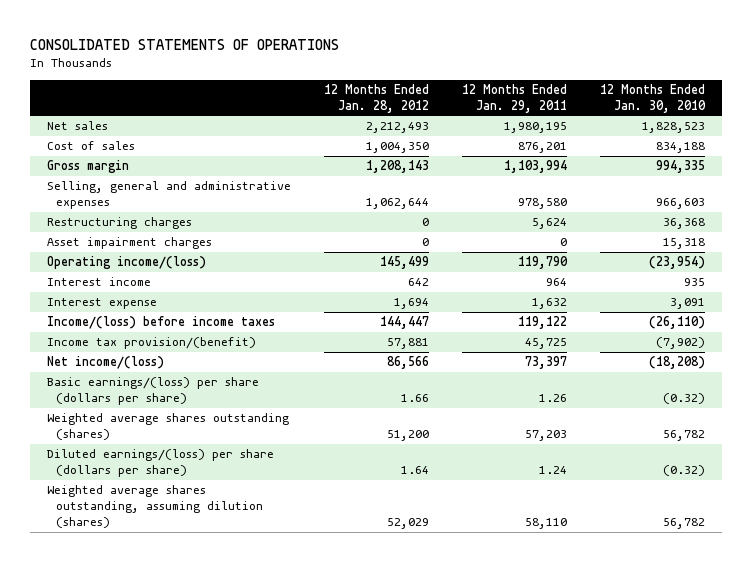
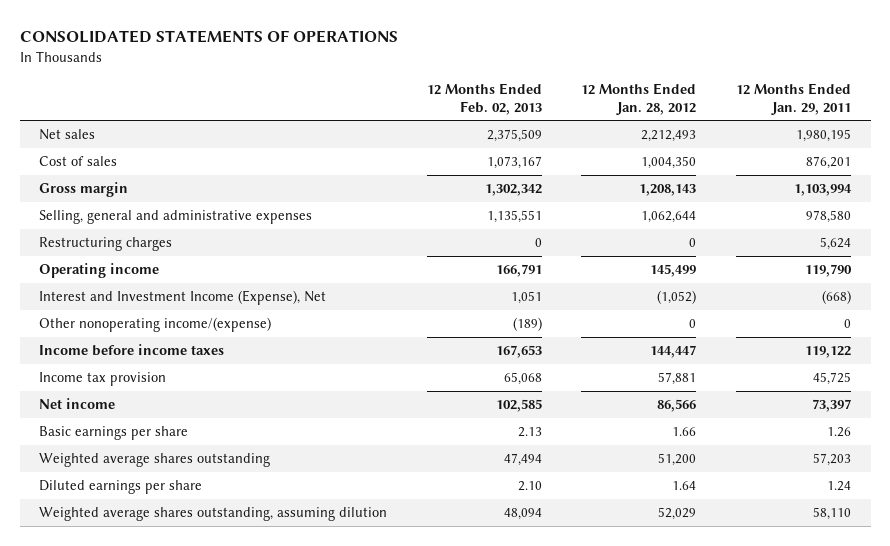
- | 12 Months Ended Jan. 28, 2012 | 12 Months Ended Jan. 29, 2011 | 12 Months Ended Jan. 30, 2010
+ | 12 Months Ended Feb. 02, 2013 | 12 Months Ended Jan. 28, 2012 | 12 Months Ended Jan. 29, 2011
- Asset impairment charges | 0 | 0 | 15,318
- Operating income/(loss) | 145,499 | 119,790 | (23,954)
- Interest income | 642 | 964 | 935
- Interest expense | 1,694 | 1,632 | 3,091
- Income/(loss) before income taxes | 144,447 | 119,122 | (26,110)
- Income tax provision/(benefit) | 57,881 | 45,725 | (7,902)
- Net income/(loss) | 86,566 | 73,397 | (18,208)
- Basic earnings/(loss) per share (dollars per share) | 1.66 | 1.26 | (0.32)
- Weighted average shares outstanding (shares) | 51,200 | 57,203 | 56,782
- Diluted earnings/(loss) per share (dollars per share) | 1.64 | 1.24 | (0.32)
- Weighted average shares outstanding, assuming dilution (shares) | 52,029 | 58,110 | 56,782
+ Operating income | 166,791 | 145,499 | 119,790
+ Interest and Investment Income (Expense), Net | 1,051 | (1,052) | (668)
+ Other nonoperating income/(expense) | (189) | 0 | 0
+ Income before income taxes | 167,653 | 144,447 | 119,122
+ Income tax provision | 65,068 | 57,881 | 45,725
+ Net income | 102,585 | 86,566 | 73,397
+ Basic earnings per share | 2.13 | 1.66 | 1.26
+ Weighted average shares outstanding | 47,494 | 51,200 | 57,203
+ Diluted earnings per share | 2.10 | 1.64 | 1.24
+ Weighted average shares outstanding, assuming dilution | 48,094 | 52,029 | 58,110

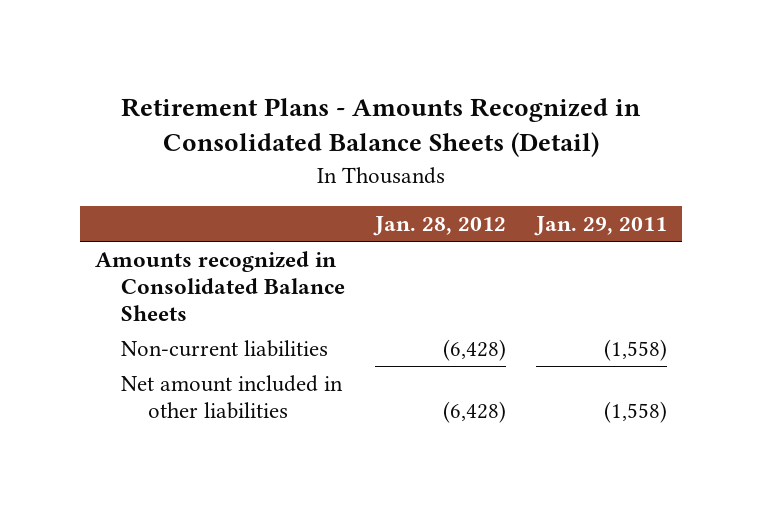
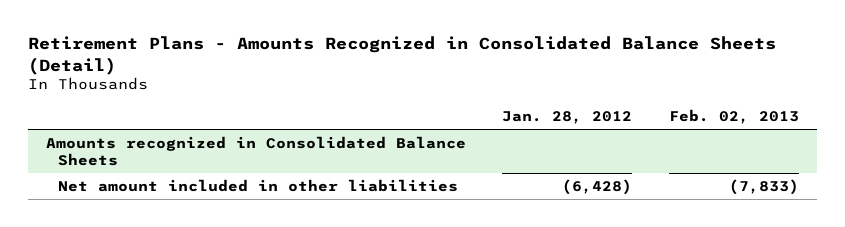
- | Jan. 28, 2012 | Jan. 29, 2011
+ | Jan. 28, 2012 | Feb. 02, 2013
- Non-current liabilities | (6,428) | (1,558)

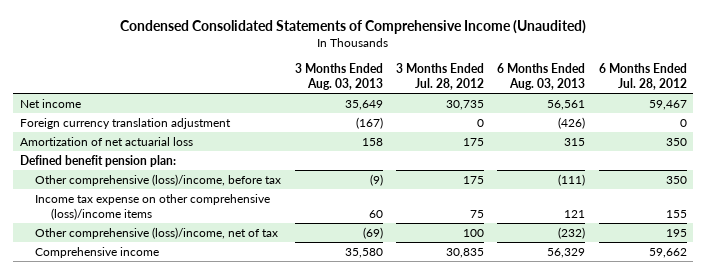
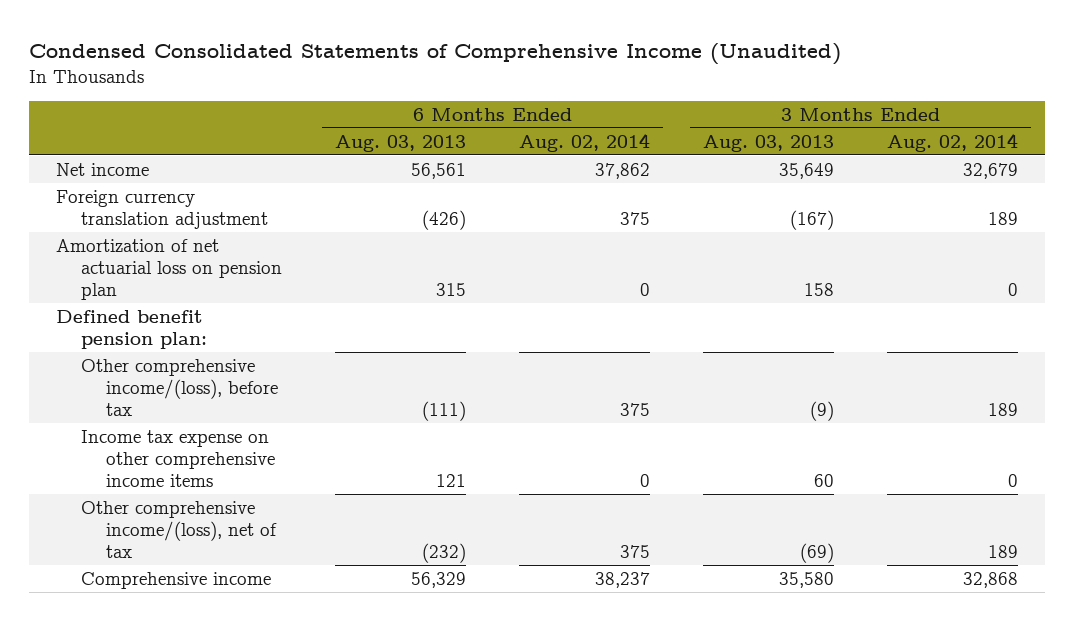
- | 3 Months Ended Aug. 03, 2013 | 3 Months Ended Jul. 28, 2012 | 6 Months Ended Aug. 03, 2013 | 6 Months Ended Jul. 28, 2012
+ | 6 Months Ended Aug. 03, 2013 | 6 Months Ended Aug. 02, 2014 | 3 Months Ended Aug. 03, 2013 | 3 Months Ended Aug. 02, 2014
- Amortization of net actuarial loss | 158 | 175 | 315 | 350
+ Amortization of net actuarial loss on pension plan | 315 | 0 | 158 | 0
- Other comprehensive (loss)/income, before tax | (9) | 175 | (111) | 350
- Income tax expense on other comprehensive (loss)/income items | 60 | 75 | 121 | 155
- Other comprehensive (loss)/income, net of tax | (69) | 100 | (232) | 195
+ Other comprehensive income/(loss), before tax | (111) | 375 | (9) | 189
+ Income tax expense on other comprehensive income items | 121 | 0 | 60 | 0
+ Other comprehensive income/(loss), net of tax | (232) | 375 | (69) | 189

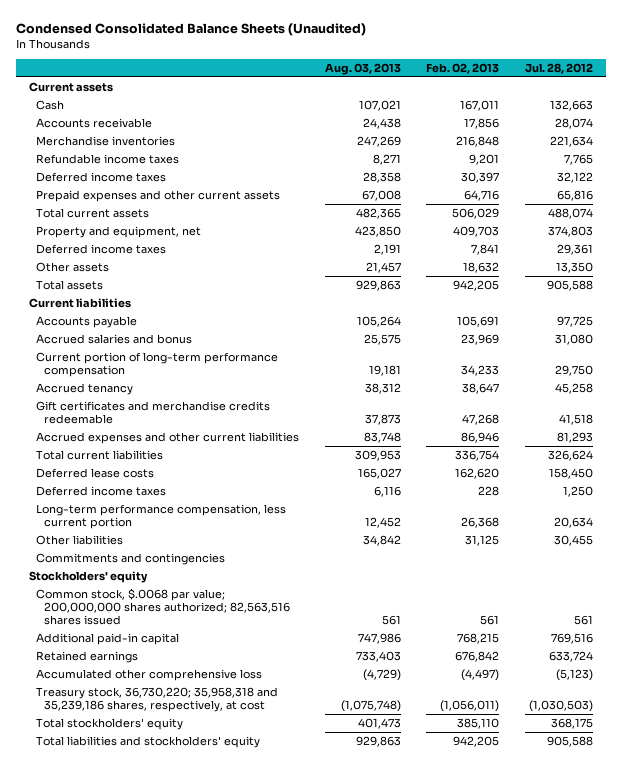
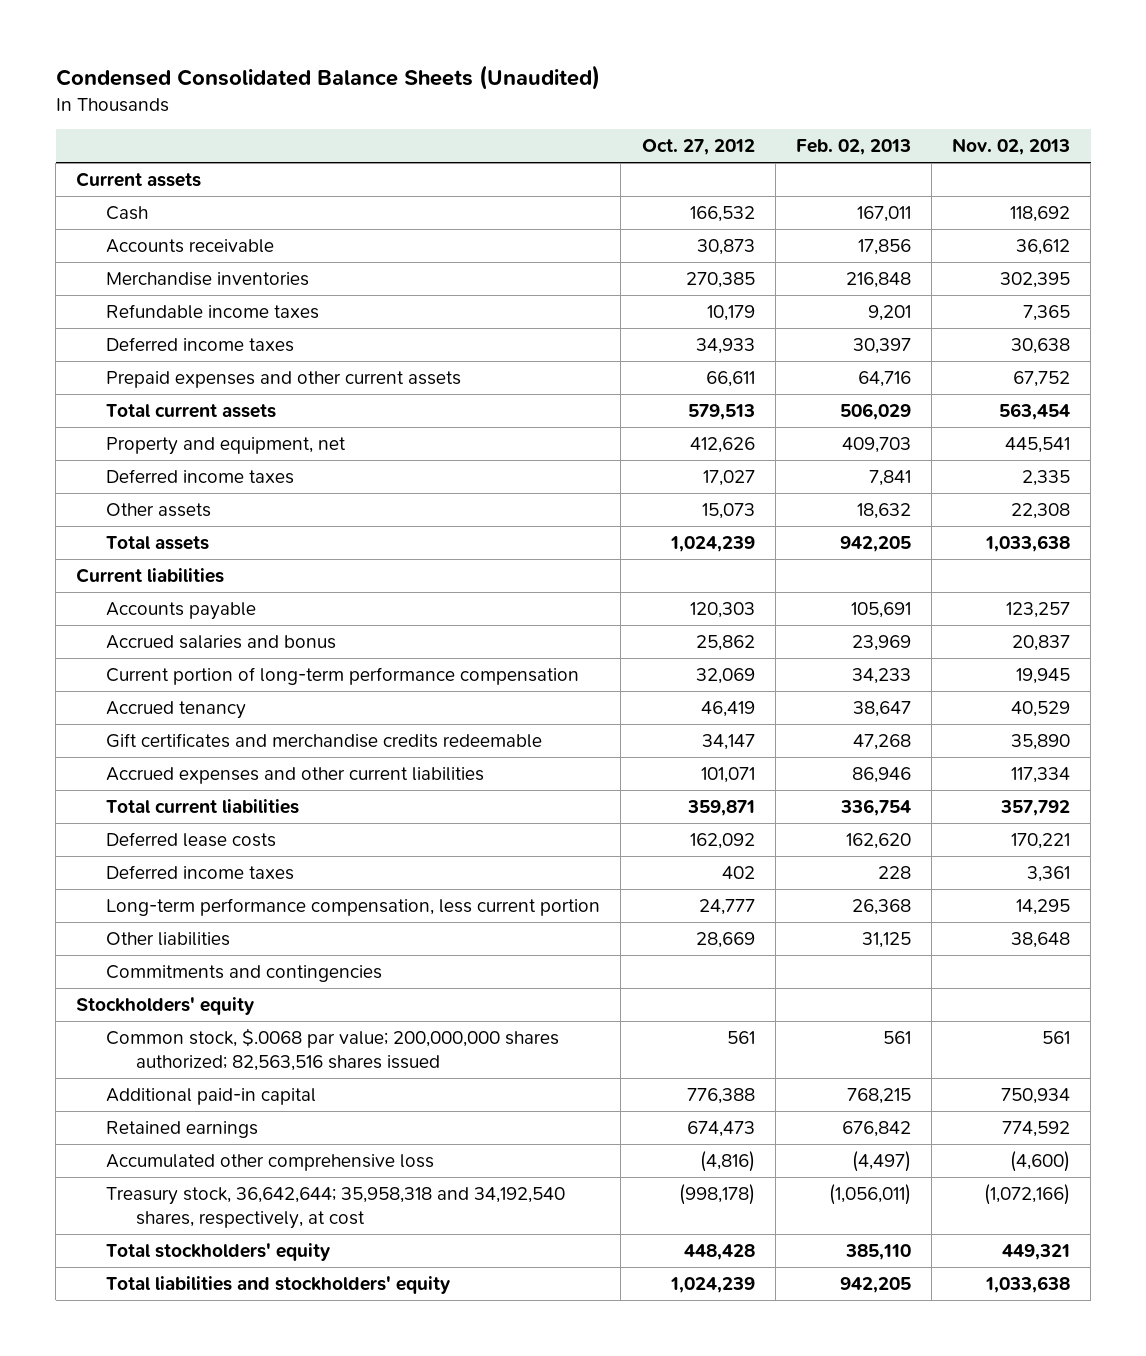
- | Aug. 03, 2013 | Feb. 02, 2013 | Jul. 28, 2012
+ | Oct. 27, 2012 | Feb. 02, 2013 | Nov. 02, 2013
- Treasury stock, 36,730,220; 35,958,318 and 35,239,186 shares, respectively, at cost | (1,075,748) | (1,056,011) | (1,030,503)
+ Treasury stock, 36,642,644; 35,958,318 and 34,192,540 shares, respectively, at cost | (998,178) | (1,056,011) | (1,072,166)

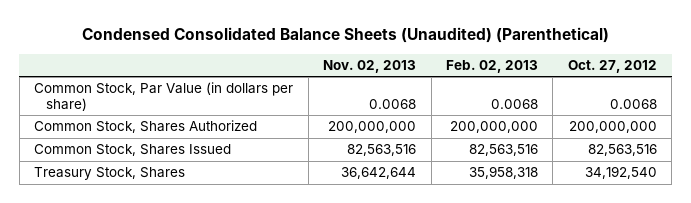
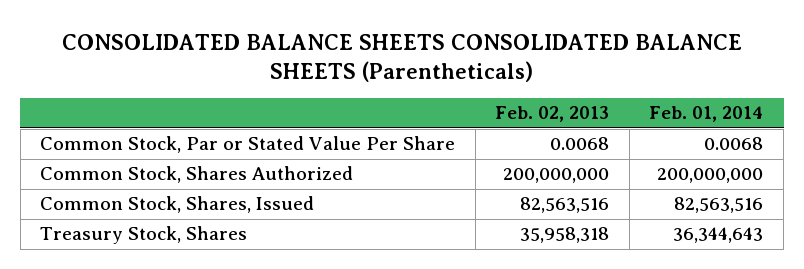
- Condensed Consolidated Balance Sheets (Unaudited) (Parenthetical)
+ CONSOLIDATED BALANCE SHEETS CONSOLIDATED BALANCE SHEETS (Parentheticals)
- | Nov. 02, 2013 | Feb. 02, 2013 | Oct. 27, 2012
+ | Feb. 02, 2013 | Feb. 01, 2014
- Common Stock, Par Value (in dollars per share) | 0.0068 | 0.0068 | 0.0068
+ Common Stock, Par or Stated Value Per Share | 0.0068 | 0.0068
- Common Stock, Shares Issued | 82,563,516 | 82,563,516 | 82,563,516
+ Common Stock, Shares, Issued | 82,563,516 | 82,563,516

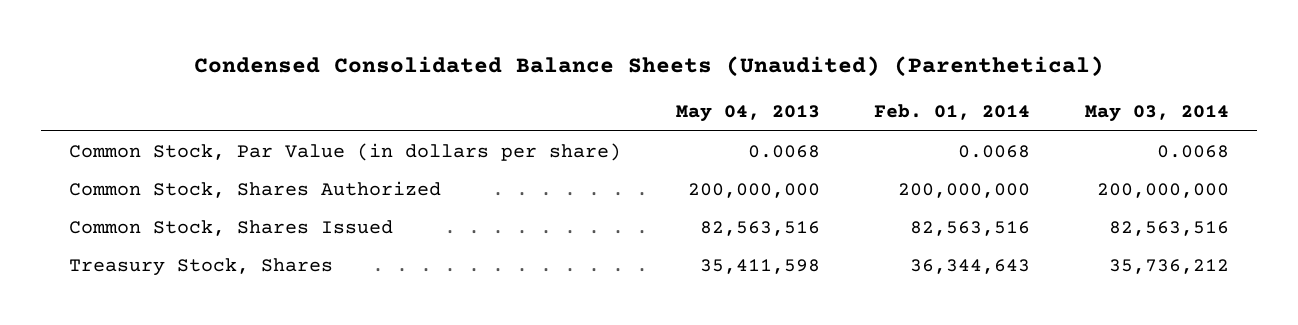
- CONSOLIDATED BALANCE SHEETS CONSOLIDATED BALANCE SHEETS (Parentheticals)
+ Condensed Consolidated Balance Sheets (Unaudited) (Parenthetical)
- | Feb. 02, 2013 | Feb. 01, 2014
+ | May 04, 2013 | Feb. 01, 2014 | May 03, 2014
- Common Stock, Par or Stated Value Per Share | 0.0068 | 0.0068
+ Common Stock, Par Value (in dollars per share) | 0.0068 | 0.0068 | 0.0068
- Common Stock, Shares, Issued | 82,563,516 | 82,563,516
+ Common Stock, Shares Issued | 82,563,516 | 82,563,516 | 82,563,516

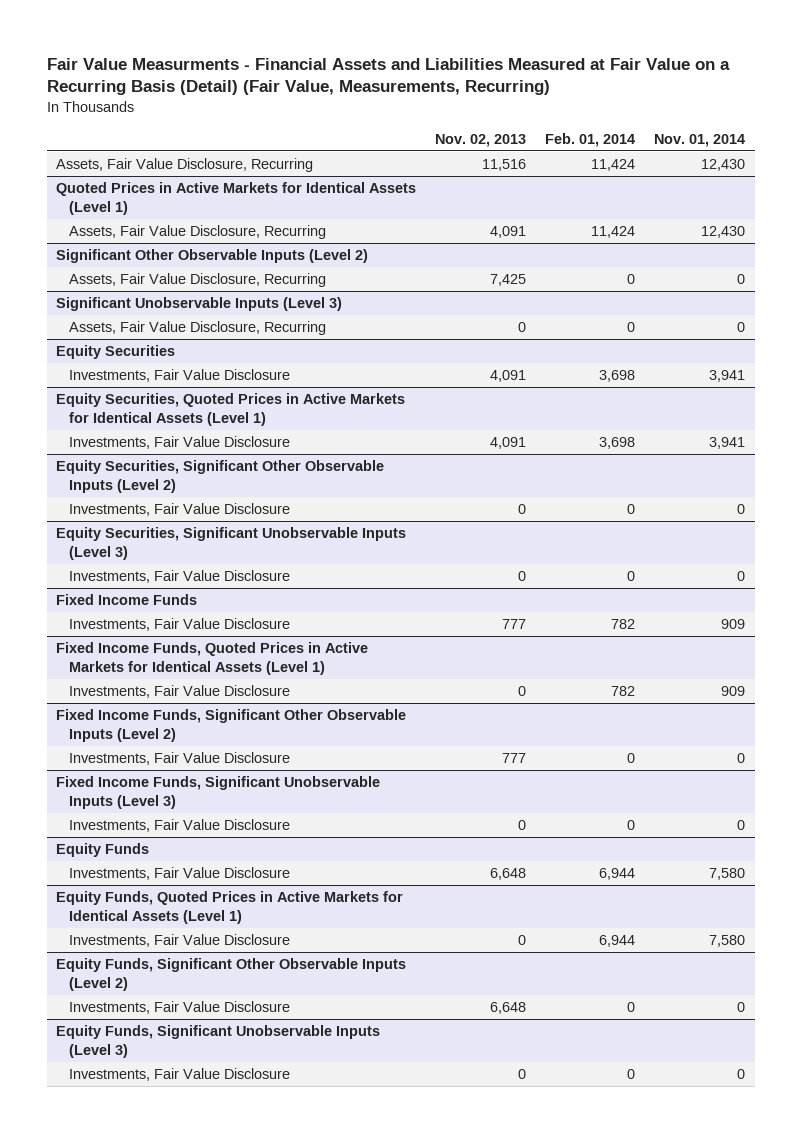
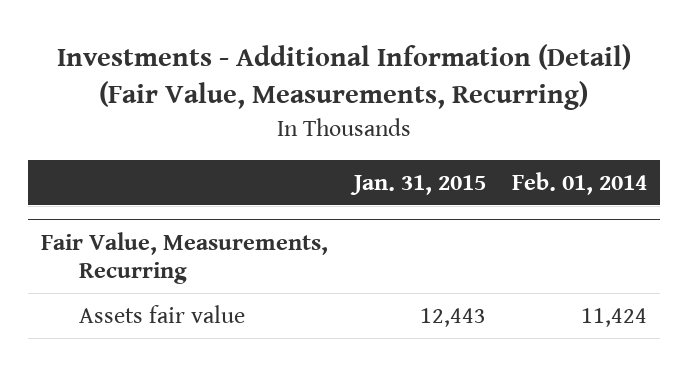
- Fair Value Measurments - Financial Assets and Liabilities Measured at Fair Value on a Recurring Basis (Detail) (Fair Value, Measurements, Recurring)
+ Investments - Additional Information (Detail) (Fair Value, Measurements, Recurring)
- | Nov. 02, 2013 | Feb. 01, 2014 | Nov. 01, 2014
+ | Jan. 31, 2015 | Feb. 01, 2014
- Assets, Fair Value Disclosure, Recurring | 11,516 | 11,424 | 12,430
- Quoted Prices in Active Markets for Identical Assets (Level 1)
- Assets, Fair Value Disclosure, Recurring | 4,091 | 11,424 | 12,430
- Significant Other Observable Inputs (Level 2)
- Assets, Fair Value Disclosure, Recurring | 7,425 | 0 | 0
- Significant Unobservable Inputs (Level 3)
- Assets, Fair Value Disclosure, Recurring | 0 | 0 | 0
- Equity Securities
- Investments, Fair Value Disclosure | 4,091 | 3,698 | 3,941
- Equity Securities, Quoted Prices in Active Markets for Identical Assets (Level 1)
- Investments, Fair Value Disclosure | 4,091 | 3,698 | 3,941
- Equity Securities, Significant Other Observable Inputs (Level 2)
- Investments, Fair Value Disclosure | 0 | 0 | 0
- Equity Securities, Significant Unobservable Inputs (Level 3)
- Investments, Fair Value Disclosure | 0 | 0 | 0
- Fixed Income Funds
- Investments, Fair Value Disclosure | 777 | 782 | 909
- Fixed Income Funds, Quoted Prices in Active Markets for Identical Assets (Level 1)
- Investments, Fair Value Disclosure | 0 | 782 | 909
- Fixed Income Funds, Significant Other Observable Inputs (Level 2)
- Investments, Fair Value Disclosure | 777 | 0 | 0
- Fixed Income Funds, Significant Unobservable Inputs (Level 3)
- Investments, Fair Value Disclosure | 0 | 0 | 0
- Equity Funds
- Investments, Fair Value Disclosure | 6,648 | 6,944 | 7,580
- Equity Funds, Quoted Prices in Active Markets for Identical Assets (Level 1)
- Investments, Fair Value Disclosure | 0 | 6,944 | 7,580
- Equity Funds, Significant Other Observable Inputs (Level 2)
- Investments, Fair Value Disclosure | 6,648 | 0 | 0
- Equity Funds, Significant Unobservable Inputs (Level 3)
- Investments, Fair Value Disclosure | 0 | 0 | 0
+ Fair Value, Measurements, Recurring
+ Assets fair value | 12,443 | 11,424

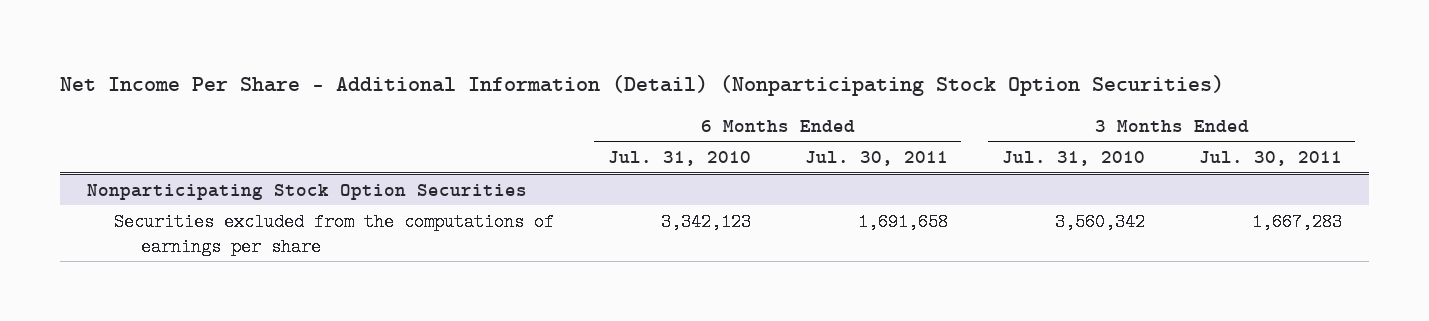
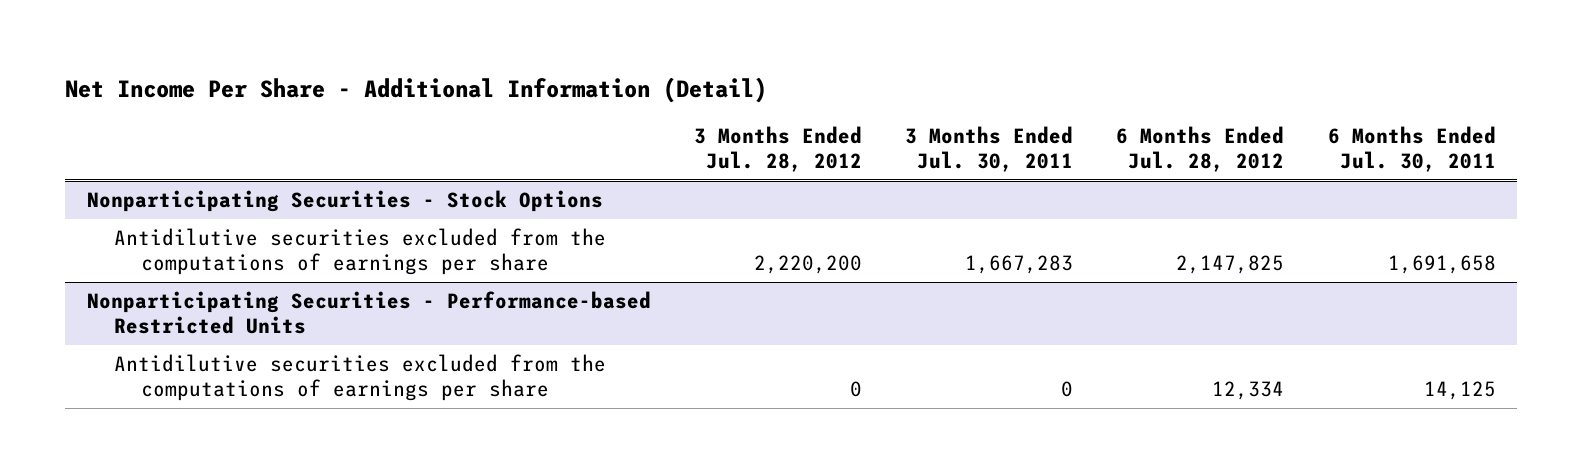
- Net Income Per Share - Additional Information (Detail) (Nonparticipating Stock Option Securities)
+ Net Income Per Share - Additional Information (Detail)
- | 6 Months Ended Jul. 31, 2010 | 6 Months Ended Jul. 30, 2011 | 3 Months Ended Jul. 31, 2010 | 3 Months Ended Jul. 30, 2011
+ | 3 Months Ended Jul. 28, 2012 | 3 Months Ended Jul. 30, 2011 | 6 Months Ended Jul. 28, 2012 | 6 Months Ended Jul. 30, 2011
- Nonparticipating Stock Option Securities
- Securities excluded from the computations of earnings per share | 3,342,123 | 1,691,658 | 3,560,342 | 1,667,283
+ Nonparticipating Securities - Stock Options
+ Antidilutive securities excluded from the computations of earnings per share | 2,220,200 | 1,667,283 | 2,147,825 | 1,691,658
+ Nonparticipating Securities - Performance-based Restricted Units
+ Antidilutive securities excluded from the computations of earnings per share | 0 | 0 | 12,334 | 14,125

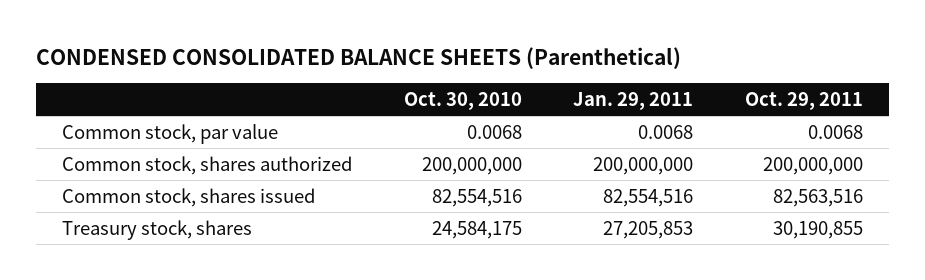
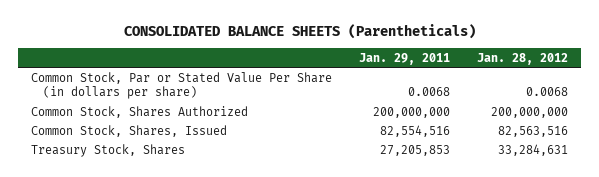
- CONDENSED CONSOLIDATED BALANCE SHEETS (Parenthetical)
+ CONSOLIDATED BALANCE SHEETS (Parentheticals)
- | Oct. 30, 2010 | Jan. 29, 2011 | Oct. 29, 2011
+ | Jan. 29, 2011 | Jan. 28, 2012
- Common stock, par value | 0.0068 | 0.0068 | 0.0068
- Common stock, shares authorized | 200,000,000 | 200,000,000 | 200,000,000
- Common stock, shares issued | 82,554,516 | 82,554,516 | 82,563,516
- Treasury stock, shares | 24,584,175 | 27,205,853 | 30,190,855
+ Common Stock, Par or Stated Value Per Share (in dollars per share) | 0.0068 | 0.0068
+ Common Stock, Shares Authorized | 200,000,000 | 200,000,000
+ Common Stock, Shares, Issued | 82,554,516 | 82,563,516
+ Treasury Stock, Shares | 27,205,853 | 33,284,631

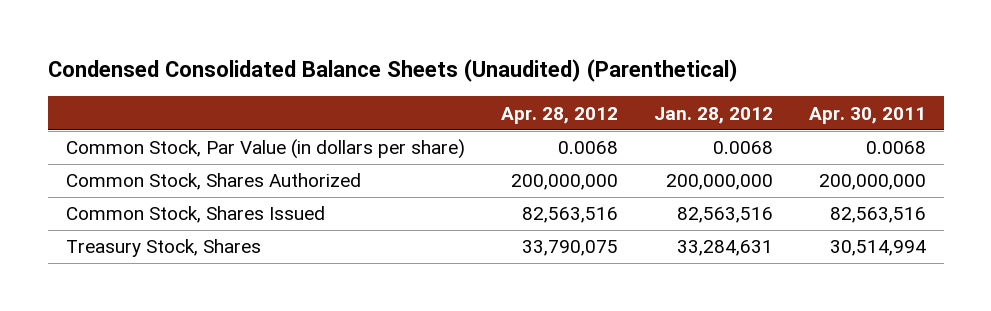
- CONSOLIDATED BALANCE SHEETS (Parentheticals)
+ Condensed Consolidated Balance Sheets (Unaudited) (Parenthetical)
- | Jan. 29, 2011 | Jan. 28, 2012
+ | Apr. 28, 2012 | Jan. 28, 2012 | Apr. 30, 2011
- Common Stock, Par or Stated Value Per Share (in dollars per share) | 0.0068 | 0.0068
+ Common Stock, Par Value (in dollars per share) | 0.0068 | 0.0068 | 0.0068
- Common Stock, Shares, Issued | 82,554,516 | 82,563,516
+ Common Stock, Shares Issued | 82,563,516 | 82,563,516 | 82,563,516

